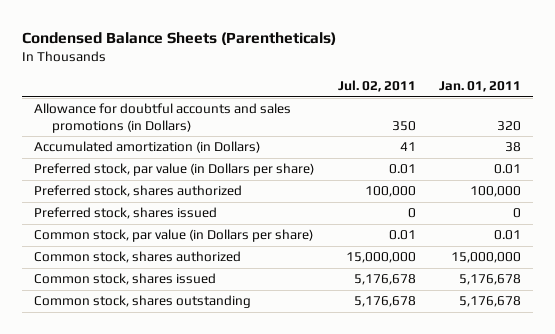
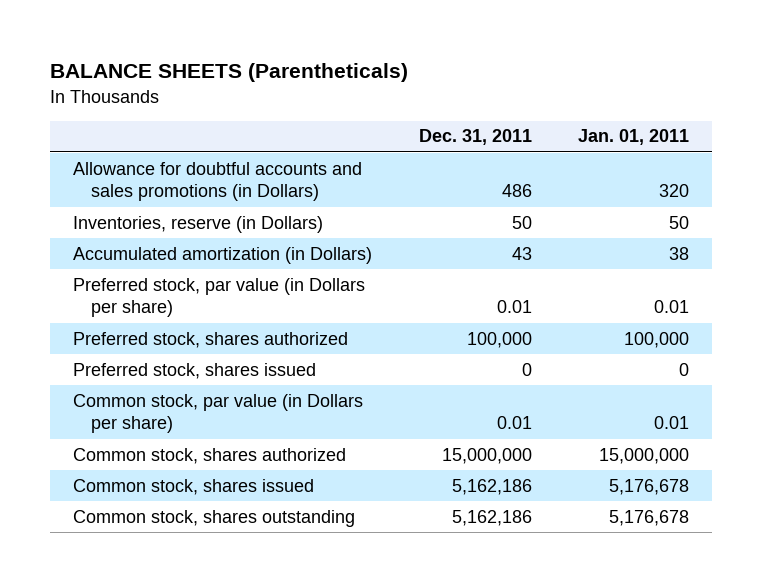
- Condensed Balance Sheets (Parentheticals)
+ BALANCE SHEETS (Parentheticals)
- | Jul. 02, 2011 | Jan. 01, 2011
+ | Dec. 31, 2011 | Jan. 01, 2011
+ Inventories, reserve (in Dollars) | 50 | 50

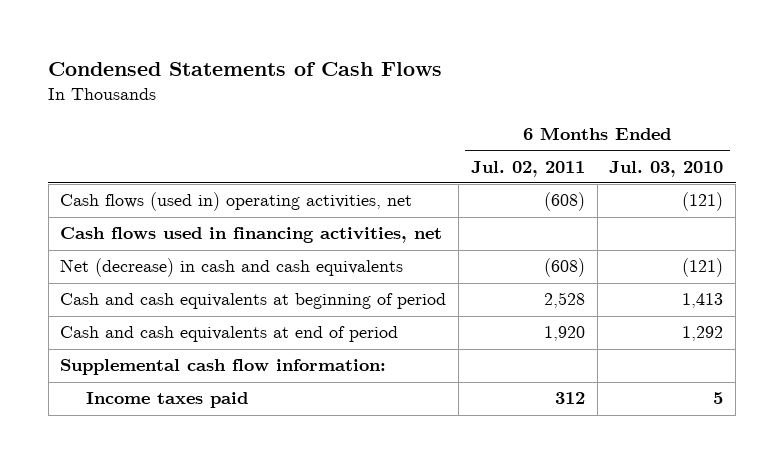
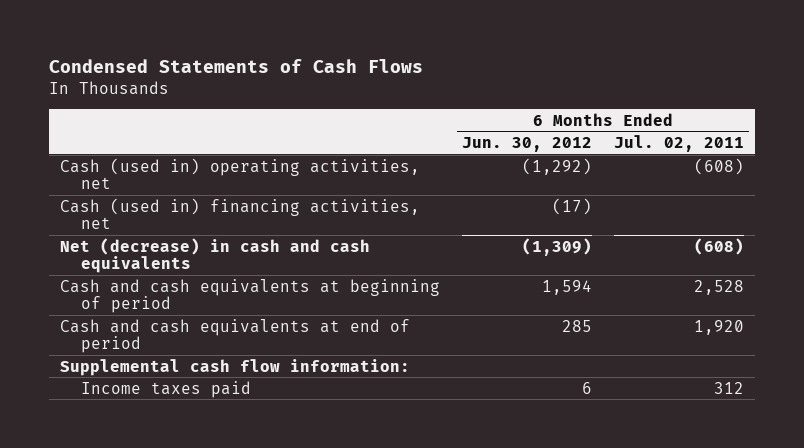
- | 6 Months Ended Jul. 02, 2011 | 6 Months Ended Jul. 03, 2010
+ | 6 Months Ended Jun. 30, 2012 | 6 Months Ended Jul. 02, 2011
- Cash flows (used in) operating activities, net | (608) | (121)
- Cash flows used in financing activities, net
+ Cash (used in) operating activities, net | (1,292) | (608)
+ Cash (used in) financing activities, net | (17) |

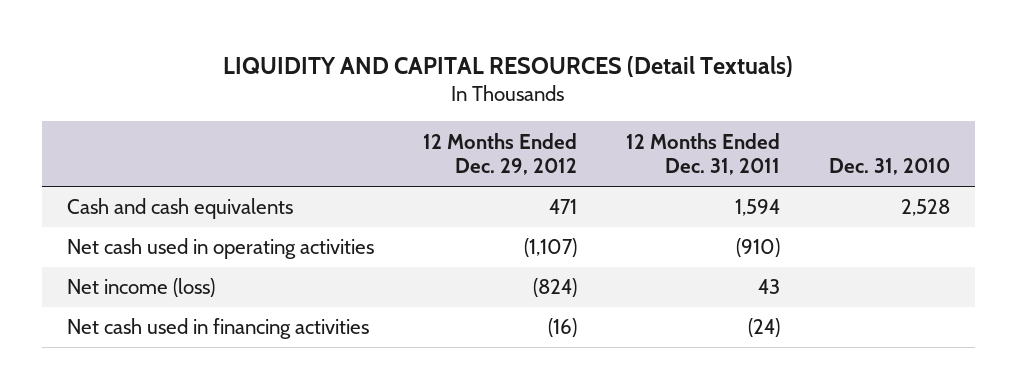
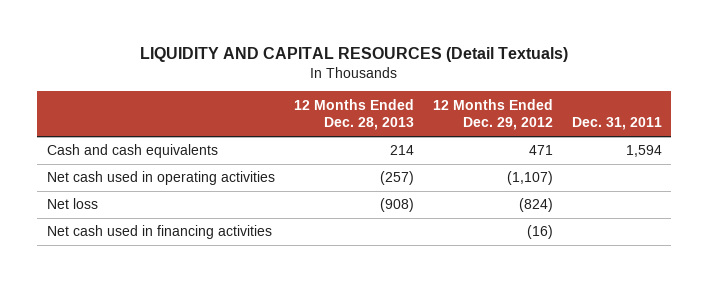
- | 12 Months Ended Dec. 29, 2012 | 12 Months Ended Dec. 31, 2011 | Dec. 31, 2010
+ | 12 Months Ended Dec. 28, 2013 | 12 Months Ended Dec. 29, 2012 | Dec. 31, 2011
- Net income (loss) | (824) | 43 |
+ Net loss | (908) | (824) |

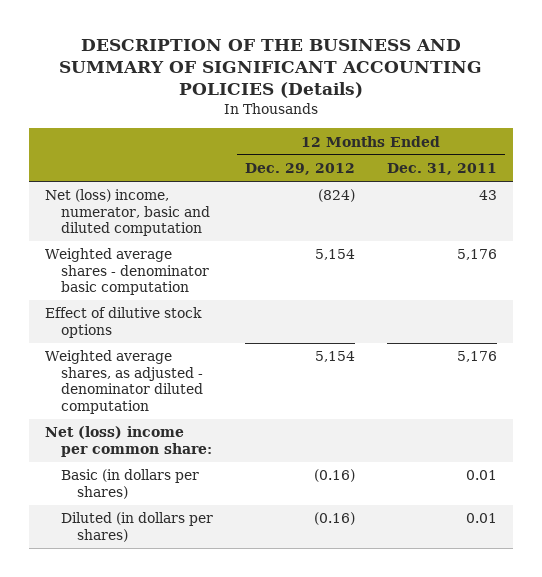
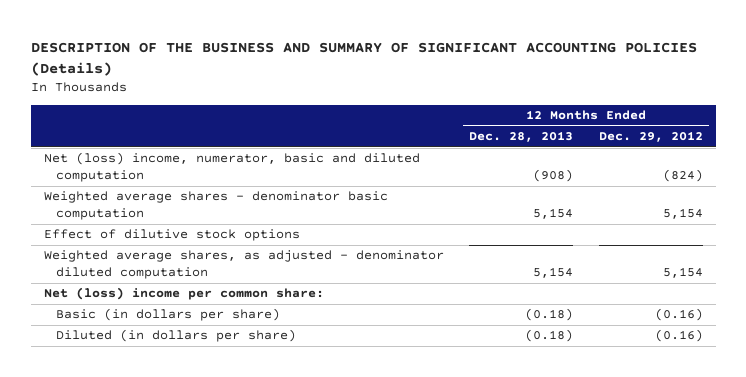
- | 12 Months Ended Dec. 29, 2012 | 12 Months Ended Dec. 31, 2011
+ | 12 Months Ended Dec. 28, 2013 | 12 Months Ended Dec. 29, 2012
- Basic (in dollars per shares) | (0.16) | 0.01
- Diluted (in dollars per shares) | (0.16) | 0.01
+ Basic (in dollars per share) | (0.18) | (0.16)
+ Diluted (in dollars per share) | (0.18) | (0.16)

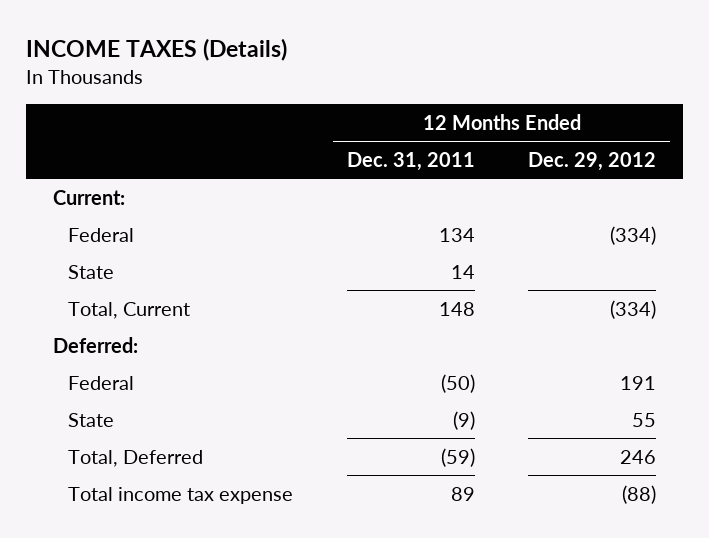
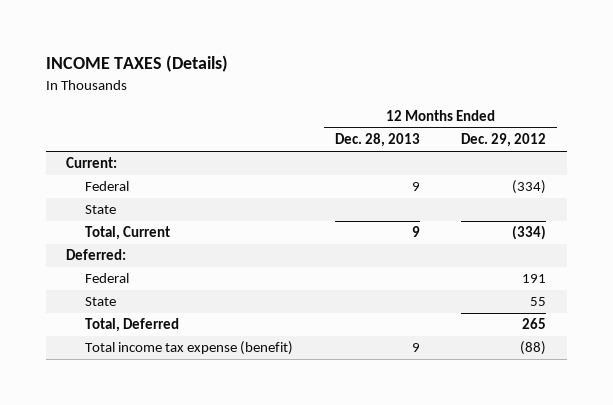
- | 12 Months Ended Dec. 31, 2011 | 12 Months Ended Dec. 29, 2012
+ | 12 Months Ended Dec. 28, 2013 | 12 Months Ended Dec. 29, 2012
- Total, Deferred | (59) | 246
- Total income tax expense | 89 | (88)
+ Total, Deferred | | 265
+ Total income tax expense (benefit) | 9 | (88)

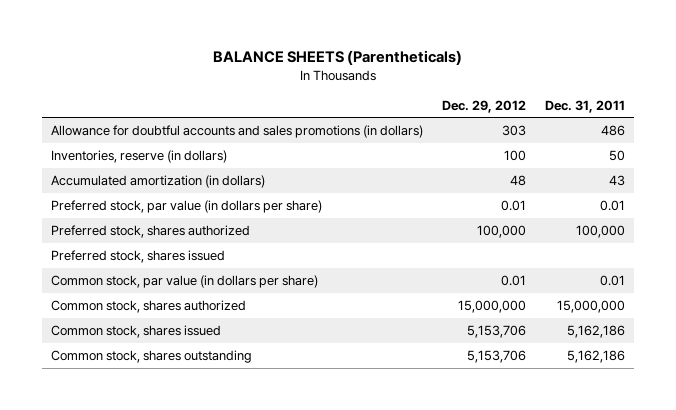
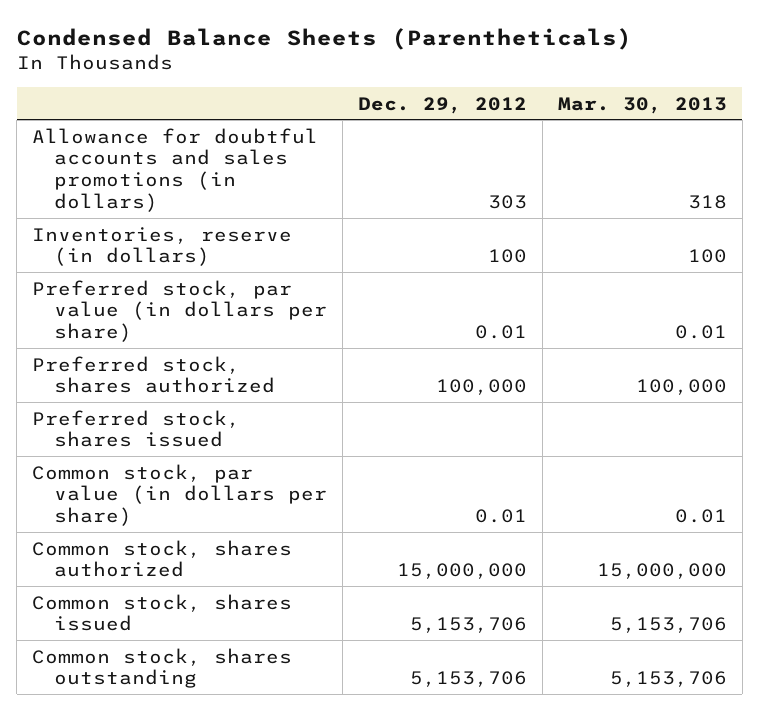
- BALANCE SHEETS (Parentheticals)
+ Condensed Balance Sheets (Parentheticals)
- | Dec. 29, 2012 | Dec. 31, 2011
+ | Dec. 29, 2012 | Mar. 30, 2013
- Accumulated amortization (in dollars) | 48 | 43

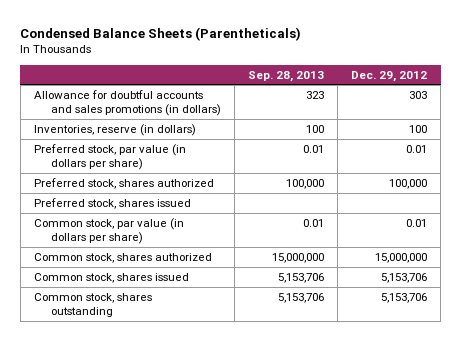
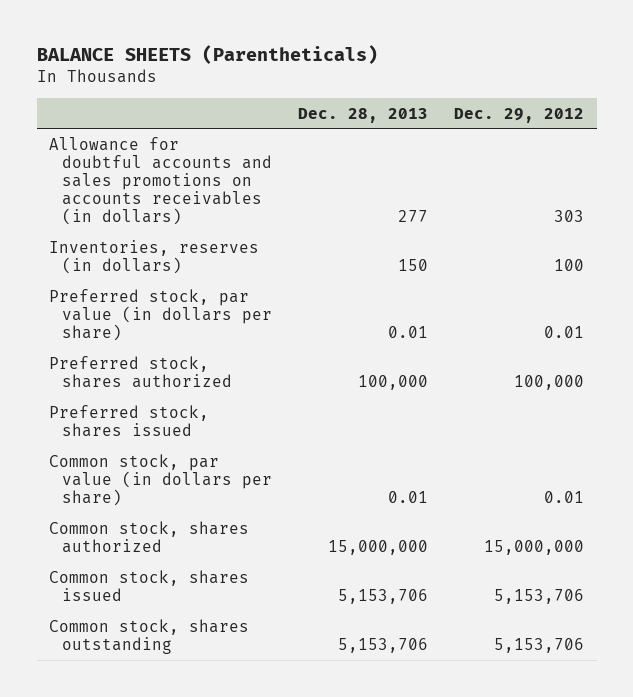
- Condensed Balance Sheets (Parentheticals)
+ BALANCE SHEETS (Parentheticals)
- | Sep. 28, 2013 | Dec. 29, 2012
+ | Dec. 28, 2013 | Dec. 29, 2012
- Allowance for doubtful accounts and sales promotions (in dollars) | 323 | 303
- Inventories, reserve (in dollars) | 100 | 100
+ Allowance for doubtful accounts and sales promotions on accounts receivables (in dollars) | 277 | 303
+ Inventories, reserves (in dollars) | 150 | 100

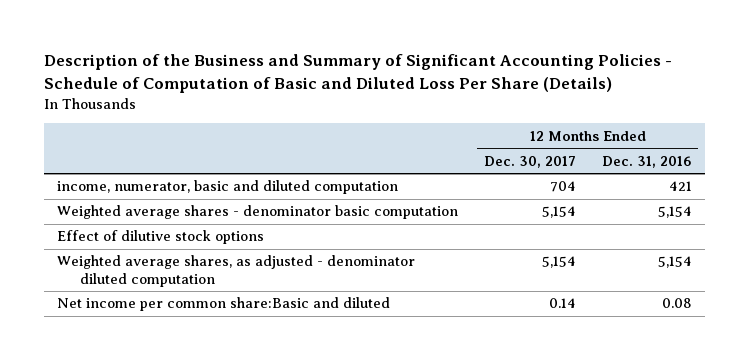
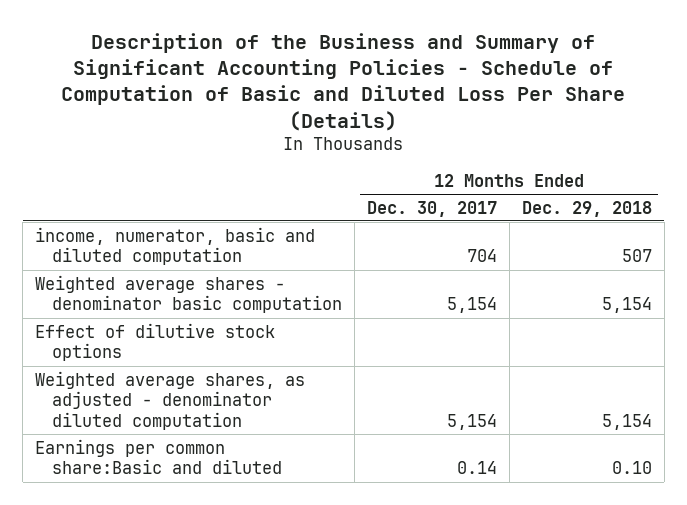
- | 12 Months Ended Dec. 30, 2017 | 12 Months Ended Dec. 31, 2016
+ | 12 Months Ended Dec. 30, 2017 | 12 Months Ended Dec. 29, 2018
- Net income per common share:Basic and diluted | 0.14 | 0.08
+ Earnings per common share:Basic and diluted | 0.14 | 0.10

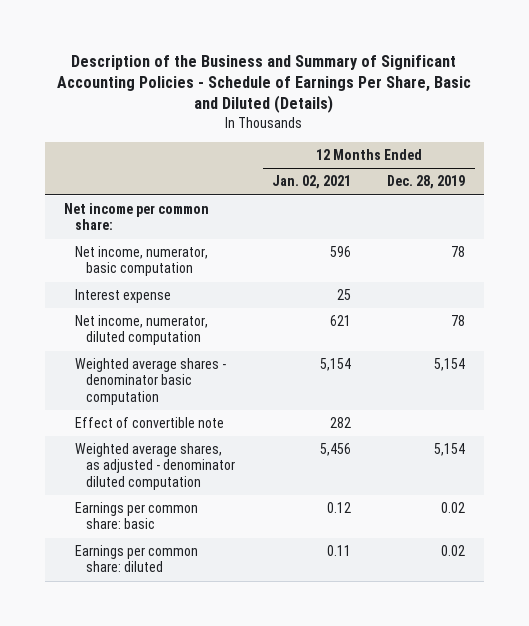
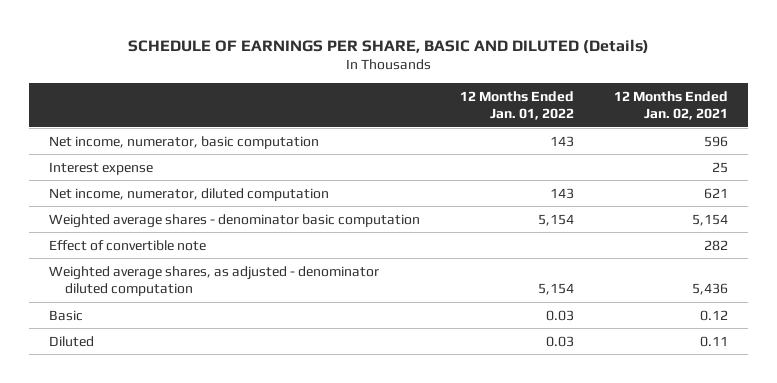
- Description of the Business and Summary of Significant Accounting Policies - Schedule of Earnings Per Share, Basic and Diluted (Details)
+ SCHEDULE OF EARNINGS PER SHARE, BASIC AND DILUTED (Details)
- | 12 Months Ended Jan. 02, 2021 | 12 Months Ended Dec. 28, 2019
+ | 12 Months Ended Jan. 01, 2022 | 12 Months Ended Jan. 02, 2021
- Net income per common share:
- Weighted average shares, as adjusted - denominator diluted computation | 5,456 | 5,154
- Earnings per common share: basic | 0.12 | 0.02
- Earnings per common share: diluted | 0.11 | 0.02
+ Weighted average shares, as adjusted - denominator diluted computation | 5,154 | 5,436
+ Basic | 0.03 | 0.12
+ Diluted | 0.03 | 0.11

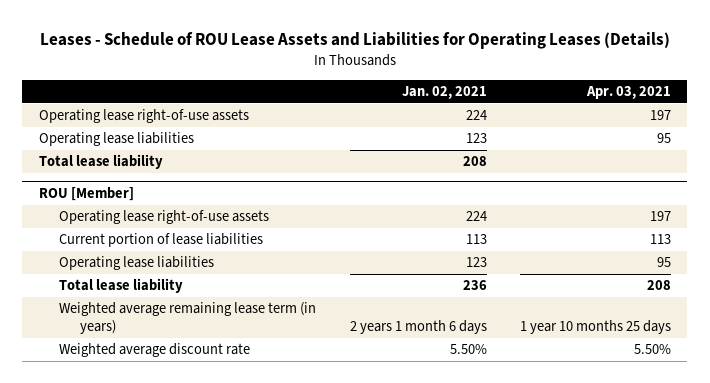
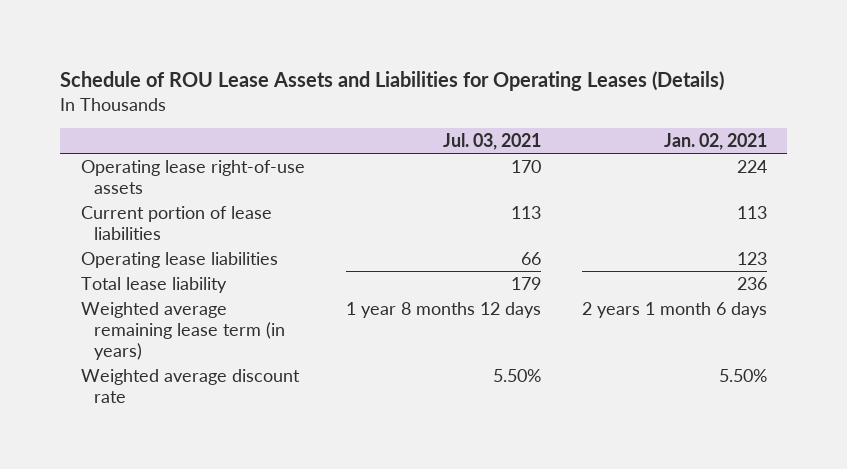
- Leases - Schedule of ROU Lease Assets and Liabilities for Operating Leases (Details)
+ Schedule of ROU Lease Assets and Liabilities for Operating Leases (Details)
- | Jan. 02, 2021 | Apr. 03, 2021
+ | Jul. 03, 2021 | Jan. 02, 2021
- Operating lease liabilities | 123 | 95
- Total lease liability | 208 |
- ROU [Member]
- Operating lease right-of-use assets | 224 | 197

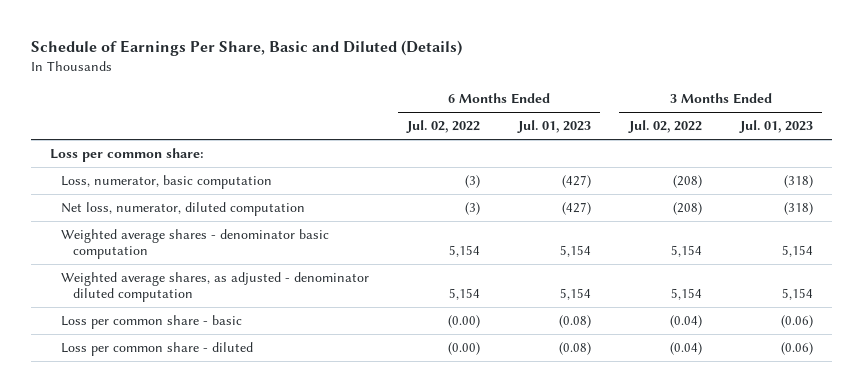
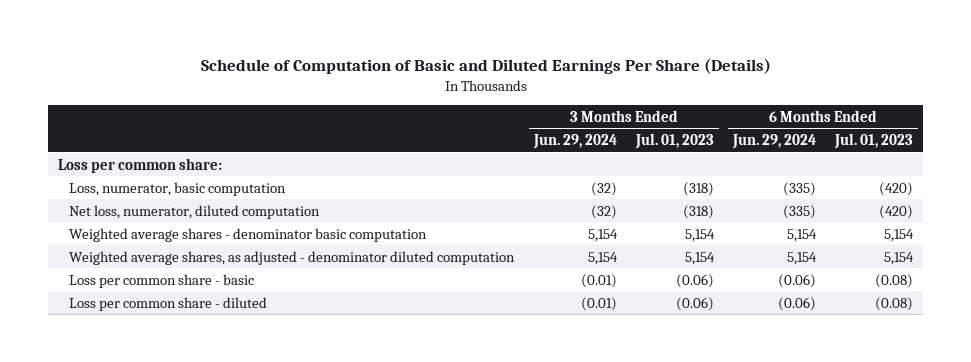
- Schedule of Earnings Per Share, Basic and Diluted (Details)
+ Schedule of Computation of Basic and Diluted Earnings Per Share (Details)
- | 6 Months Ended Jul. 02, 2022 | 6 Months Ended Jul. 01, 2023 | 3 Months Ended Jul. 02, 2022 | 3 Months Ended Jul. 01, 2023
+ | 3 Months Ended Jun. 29, 2024 | 3 Months Ended Jul. 01, 2023 | 6 Months Ended Jun. 29, 2024 | 6 Months Ended Jul. 01, 2023
- Loss, numerator, basic computation | (3) | (427) | (208) | (318)
- Net loss, numerator, diluted computation | (3) | (427) | (208) | (318)
+ Loss, numerator, basic computation | (32) | (318) | (335) | (420)
+ Net loss, numerator, diluted computation | (32) | (318) | (335) | (420)

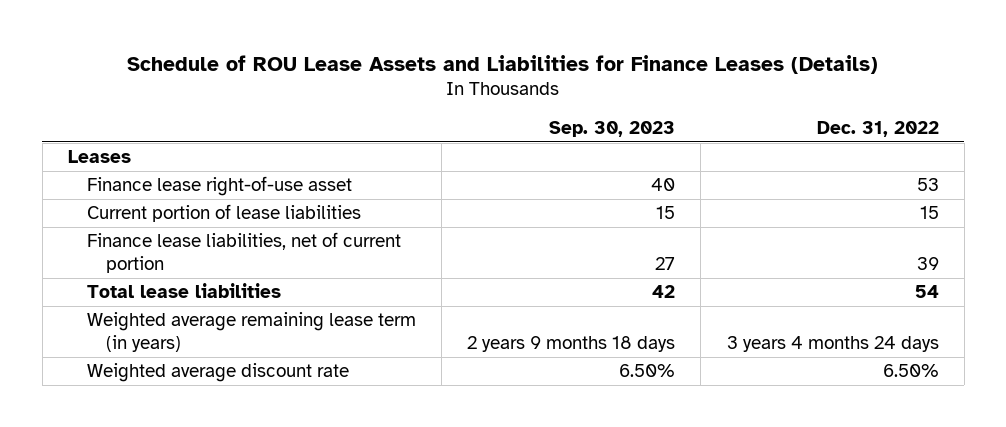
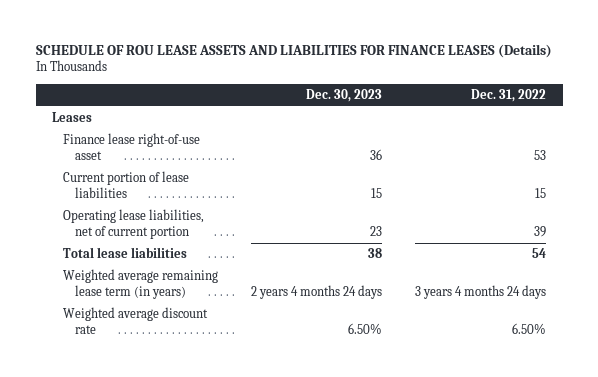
- Schedule of ROU Lease Assets and Liabilities for Finance Leases (Details)
+ SCHEDULE OF ROU LEASE ASSETS AND LIABILITIES FOR FINANCE LEASES (Details)
- | Sep. 30, 2023 | Dec. 31, 2022
+ | Dec. 30, 2023 | Dec. 31, 2022
- Finance lease liabilities, net of current portion | 27 | 39
+ Operating lease liabilities, net of current portion | 23 | 39

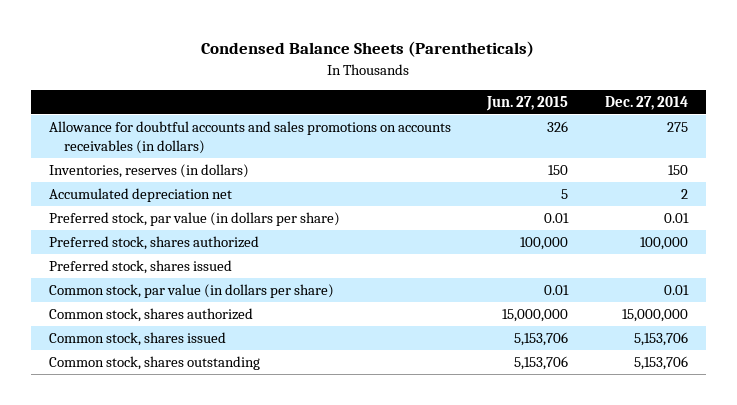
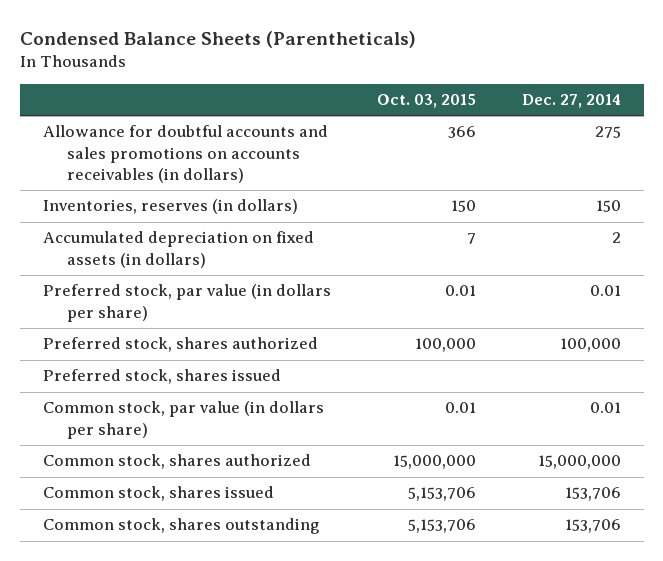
- | Jun. 27, 2015 | Dec. 27, 2014
+ | Oct. 03, 2015 | Dec. 27, 2014
- Accumulated depreciation net | 5 | 2
+ Accumulated depreciation on fixed assets (in dollars) | 7 | 2
- Common stock, shares issued | 5,153,706 | 5,153,706
- Common stock, shares outstanding | 5,153,706 | 5,153,706
+ Common stock, shares issued | 5,153,706 | 153,706
+ Common stock, shares outstanding | 5,153,706 | 153,706

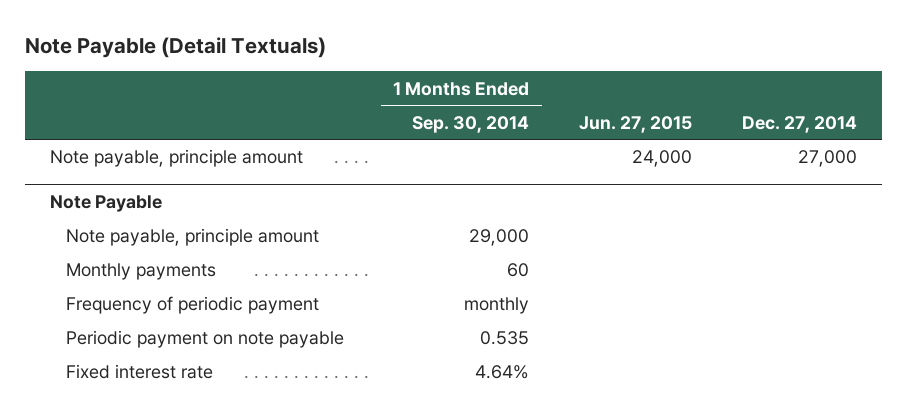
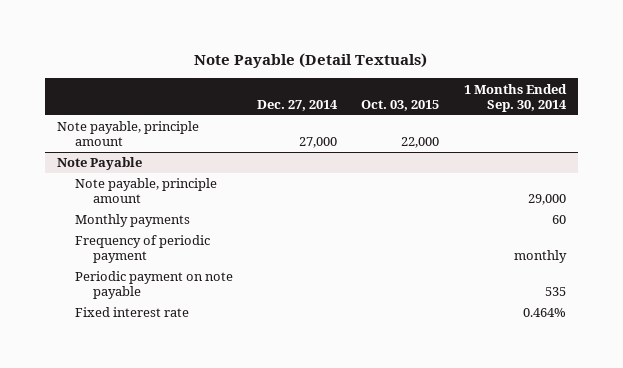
- | 1 Months Ended Sep. 30, 2014 | Jun. 27, 2015 | Dec. 27, 2014
+ | Dec. 27, 2014 | Oct. 03, 2015 | 1 Months Ended Sep. 30, 2014
@ Note Payable
- Periodic payment on note payable | 0.535 | |
- Fixed interest rate | 4.64% | |
+ Periodic payment on note payable | | | 535
+ Fixed interest rate | | | 0.464%

